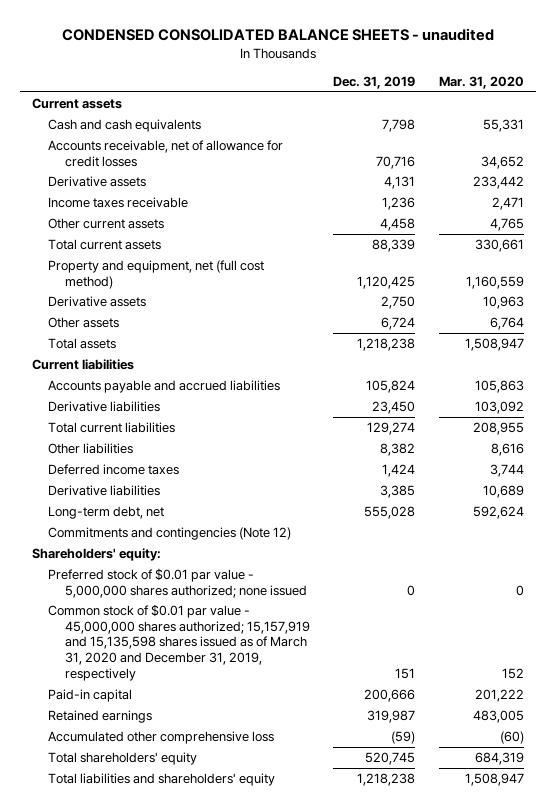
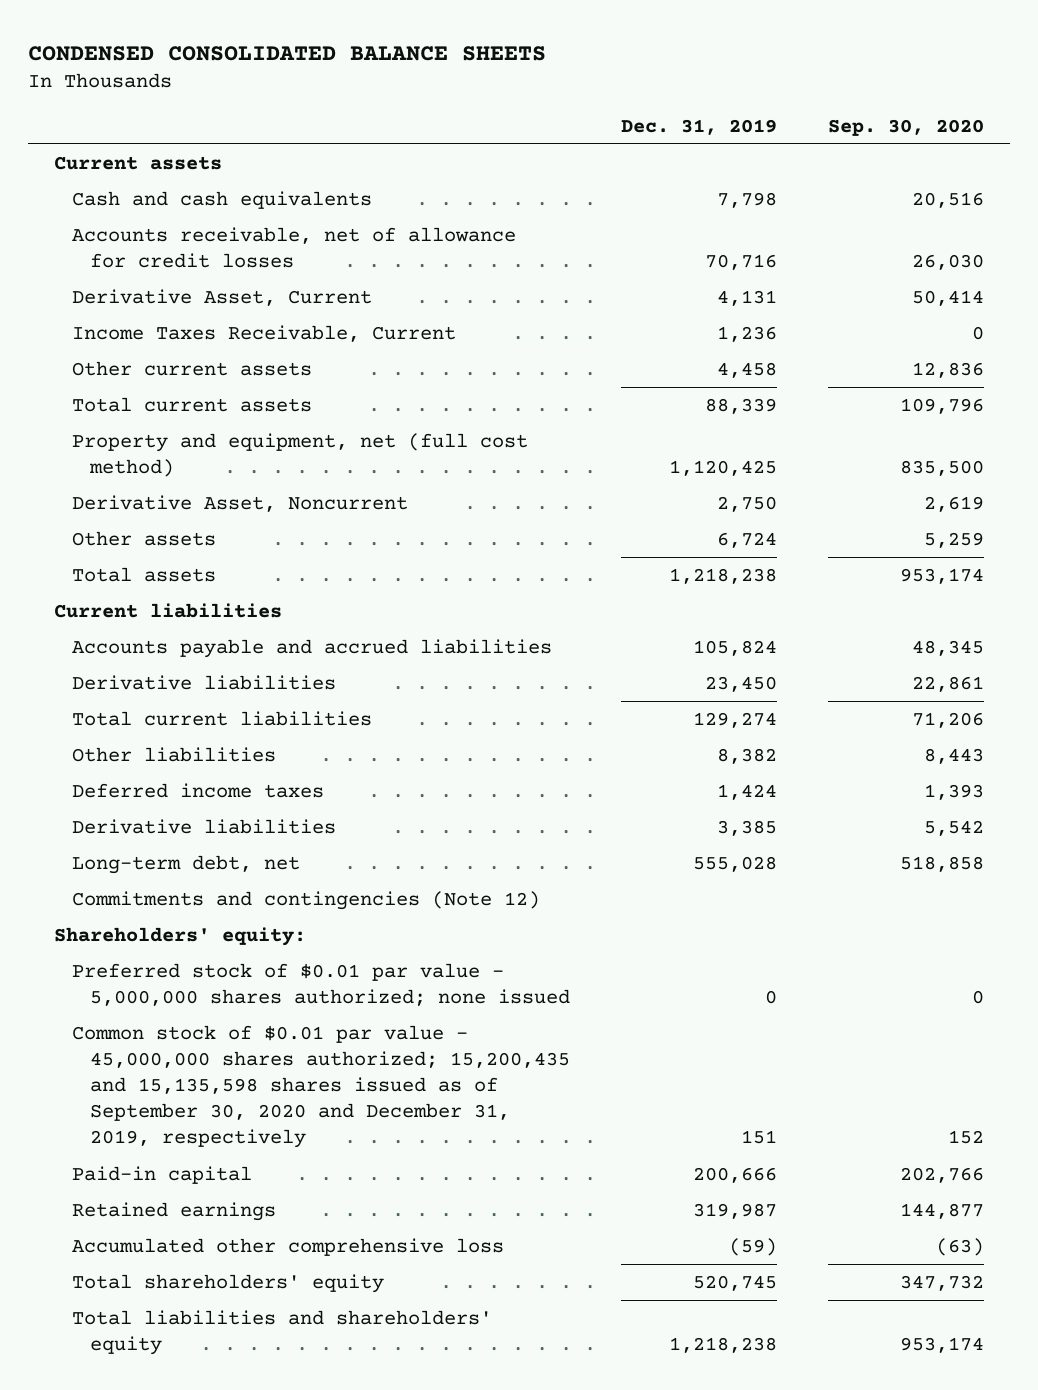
- CONDENSED CONSOLIDATED BALANCE SHEETS - unaudited
+ CONDENSED CONSOLIDATED BALANCE SHEETS
- | Dec. 31, 2019 | Mar. 31, 2020
+ | Dec. 31, 2019 | Sep. 30, 2020
- Derivative assets | 4,131 | 233,442
- Income taxes receivable | 1,236 | 2,471
+ Derivative Asset, Current | 4,131 | 50,414
+ Income Taxes Receivable, Current | 1,236 | 0
- Derivative assets | 2,750 | 10,963
+ Derivative Asset, Noncurrent | 2,750 | 2,619
- Common stock of $0.01 par value - 45,000,000 shares authorized; 15,157,919 and 15,135,598 shares issued as of March 31, 2020 and December 31, 2019, respectively | 151 | 152
+ Common stock of $0.01 par value - 45,000,000 shares authorized; 15,200,435 and 15,135,598 shares issued as of September 30, 2020 and December 31, 2019, respectively | 151 | 152

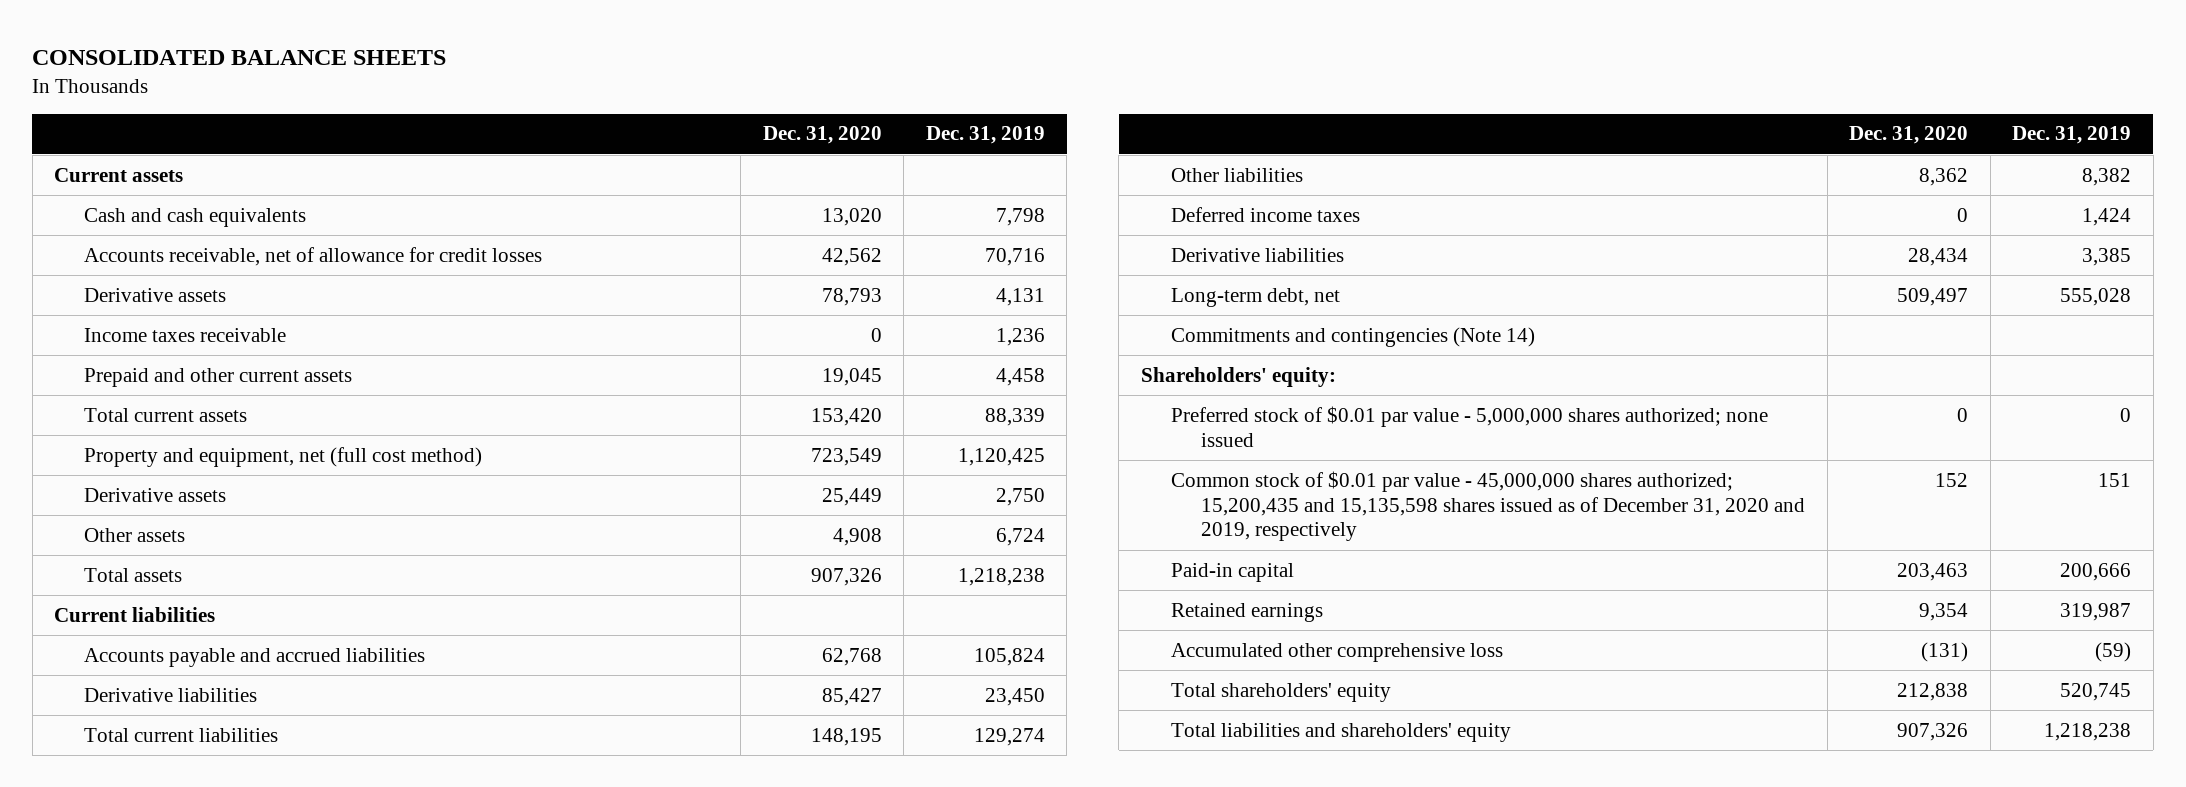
- CONDENSED CONSOLIDATED BALANCE SHEETS
+ CONSOLIDATED BALANCE SHEETS
- | Dec. 31, 2019 | Sep. 30, 2020
+ | Dec. 31, 2020 | Dec. 31, 2019
- Derivative Asset, Current | 4,131 | 50,414
- Income Taxes Receivable, Current | 1,236 | 0
- Other current assets | 4,458 | 12,836
+ Derivative assets | 78,793 | 4,131
+ Income taxes receivable | 0 | 1,236
+ Prepaid and other current assets | 19,045 | 4,458
- Derivative Asset, Noncurrent | 2,750 | 2,619
+ Derivative assets | 25,449 | 2,750
- Commitments and contingencies (Note 12)
+ Commitments and contingencies (Note 14)
- Common stock of $0.01 par value - 45,000,000 shares authorized; 15,200,435 and 15,135,598 shares issued as of September 30, 2020 and December 31, 2019, respectively | 151 | 152
+ Common stock of $0.01 par value - 45,000,000 shares authorized; 15,200,435 and 15,135,598 shares issued as of December 31, 2020 and 2019, respectively | 152 | 151

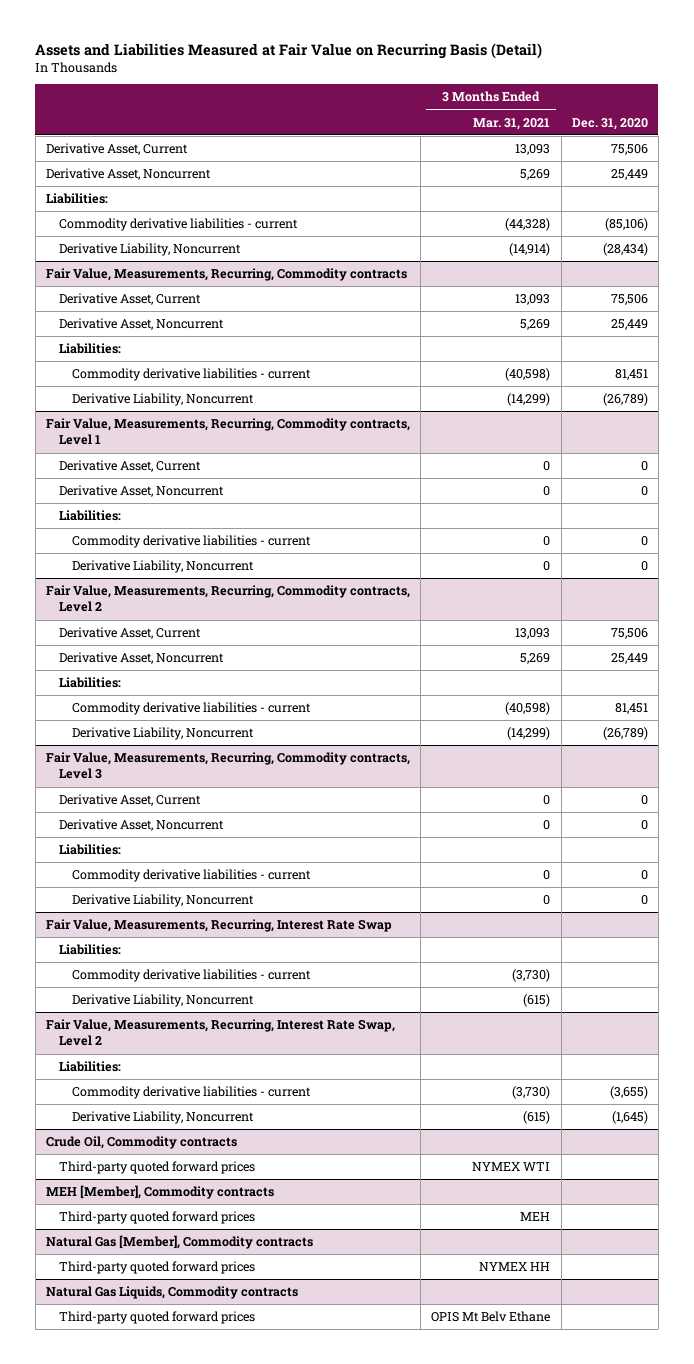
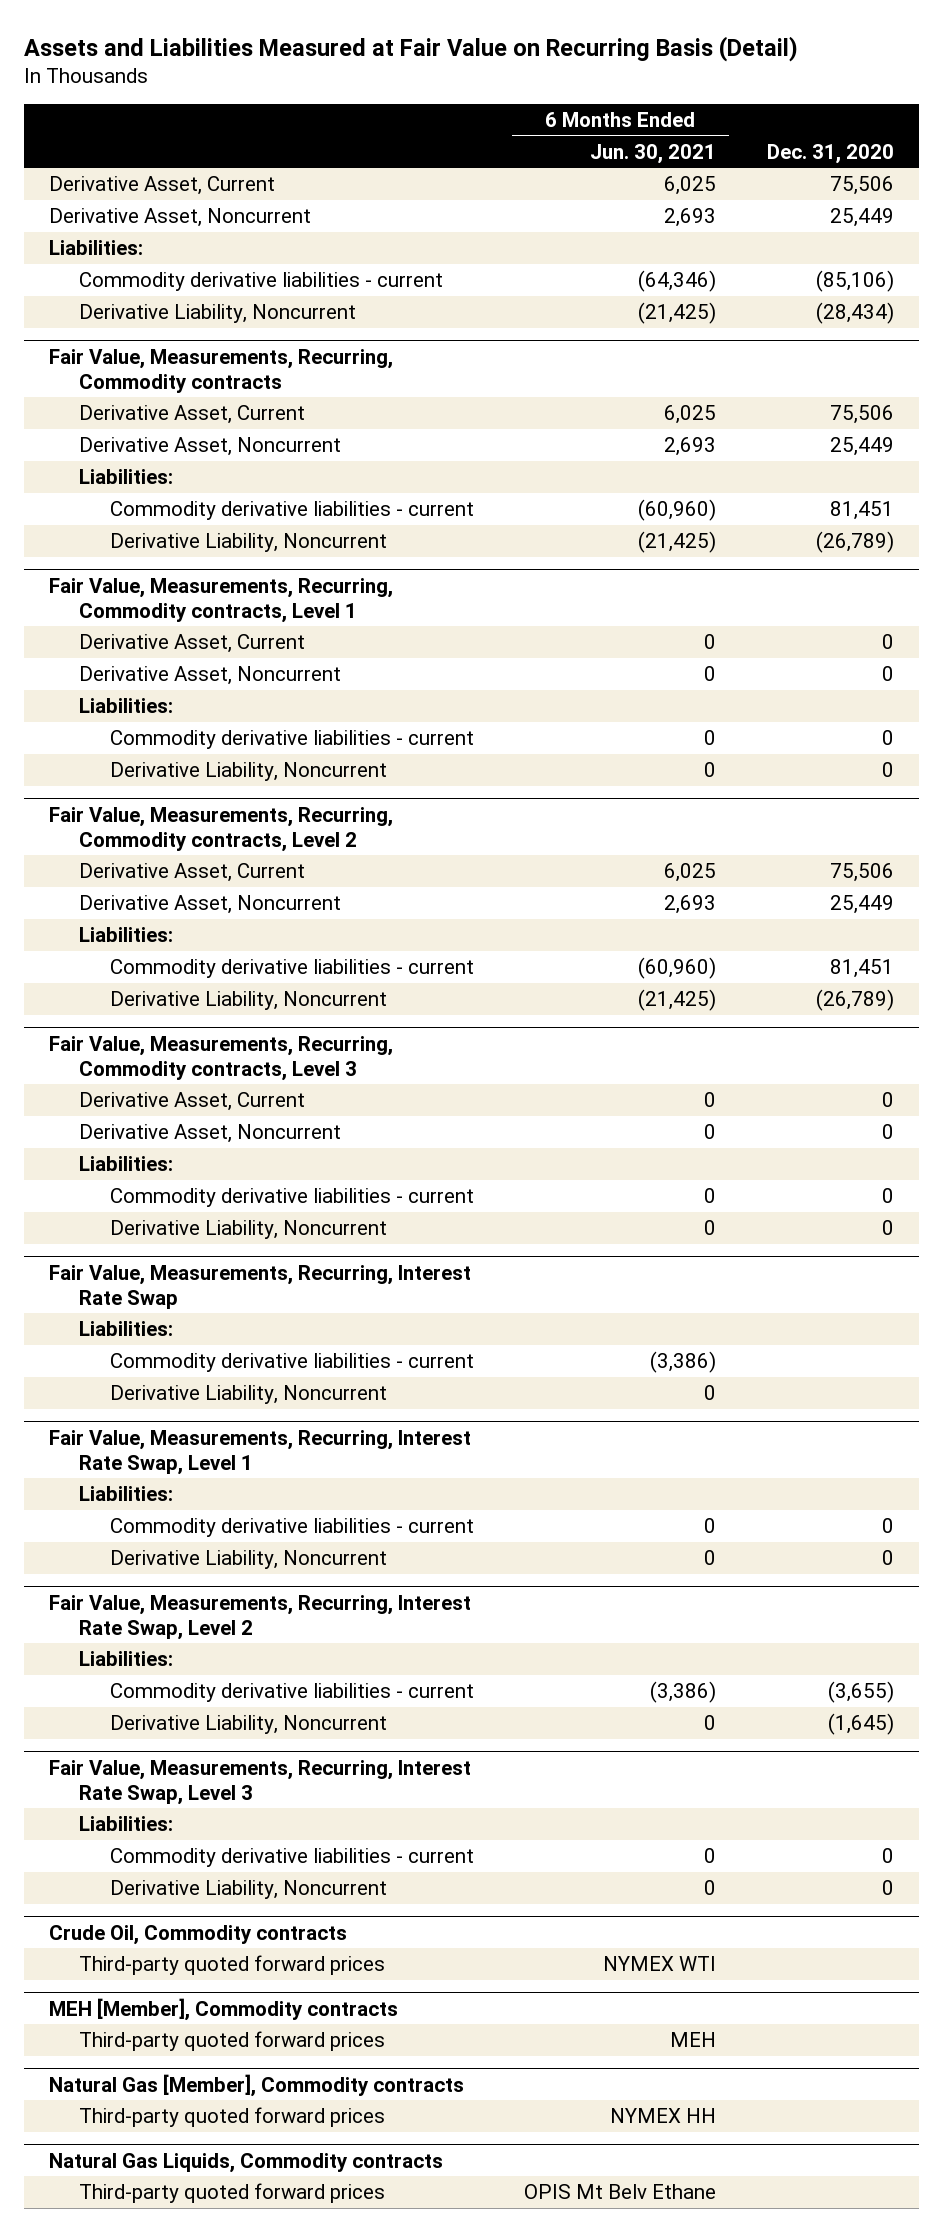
- | 3 Months Ended Mar. 31, 2021 | Dec. 31, 2020
+ | 6 Months Ended Jun. 30, 2021 | Dec. 31, 2020
+ Fair Value, Measurements, Recurring, Interest Rate Swap, Level 1
+ Liabilities:
+ Commodity derivative liabilities - current | 0 | 0
+ Derivative Liability, Noncurrent | 0 | 0
+ Fair Value, Measurements, Recurring, Interest Rate Swap, Level 3
+ Liabilities:
+ Commodity derivative liabilities - current | 0 | 0
+ Derivative Liability, Noncurrent | 0 | 0

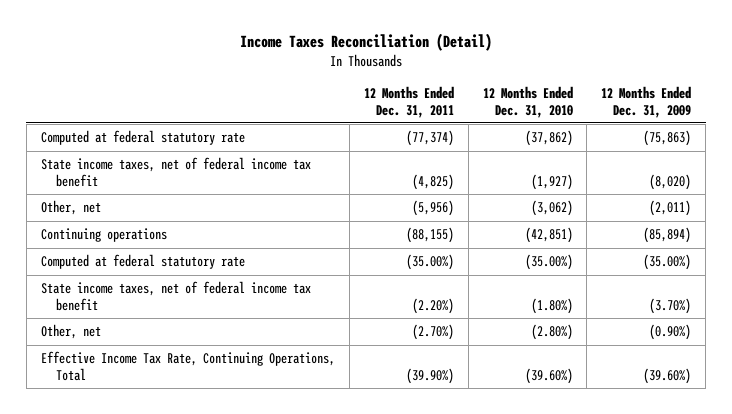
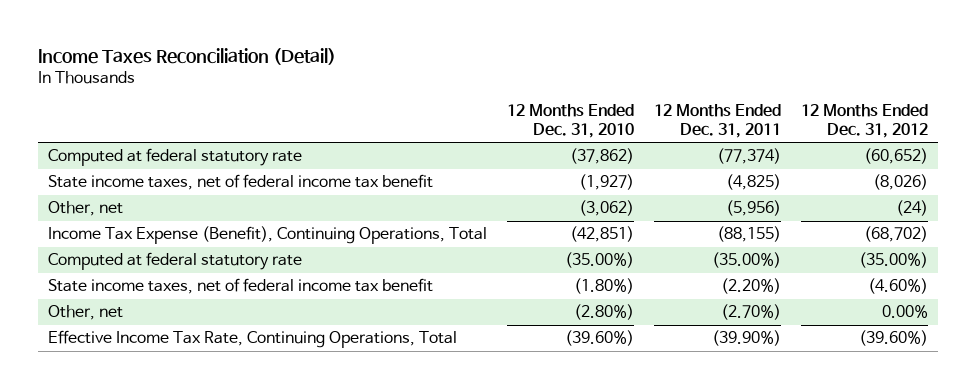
- | 12 Months Ended Dec. 31, 2011 | 12 Months Ended Dec. 31, 2010 | 12 Months Ended Dec. 31, 2009
+ | 12 Months Ended Dec. 31, 2010 | 12 Months Ended Dec. 31, 2011 | 12 Months Ended Dec. 31, 2012
- Continuing operations | (88,155) | (42,851) | (85,894)
+ Income Tax Expense (Benefit), Continuing Operations, Total | (42,851) | (88,155) | (68,702)

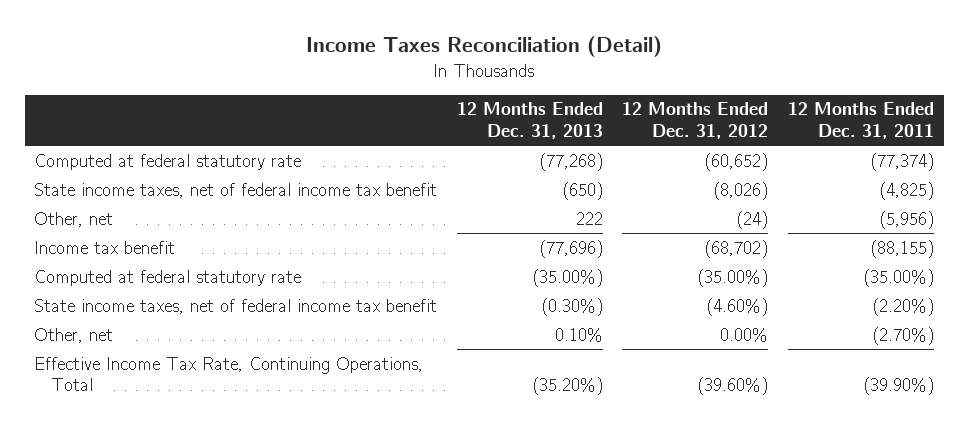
- | 12 Months Ended Dec. 31, 2010 | 12 Months Ended Dec. 31, 2011 | 12 Months Ended Dec. 31, 2012
+ | 12 Months Ended Dec. 31, 2013 | 12 Months Ended Dec. 31, 2012 | 12 Months Ended Dec. 31, 2011
- Income Tax Expense (Benefit), Continuing Operations, Total | (42,851) | (88,155) | (68,702)
+ Income tax benefit | (77,696) | (68,702) | (88,155)

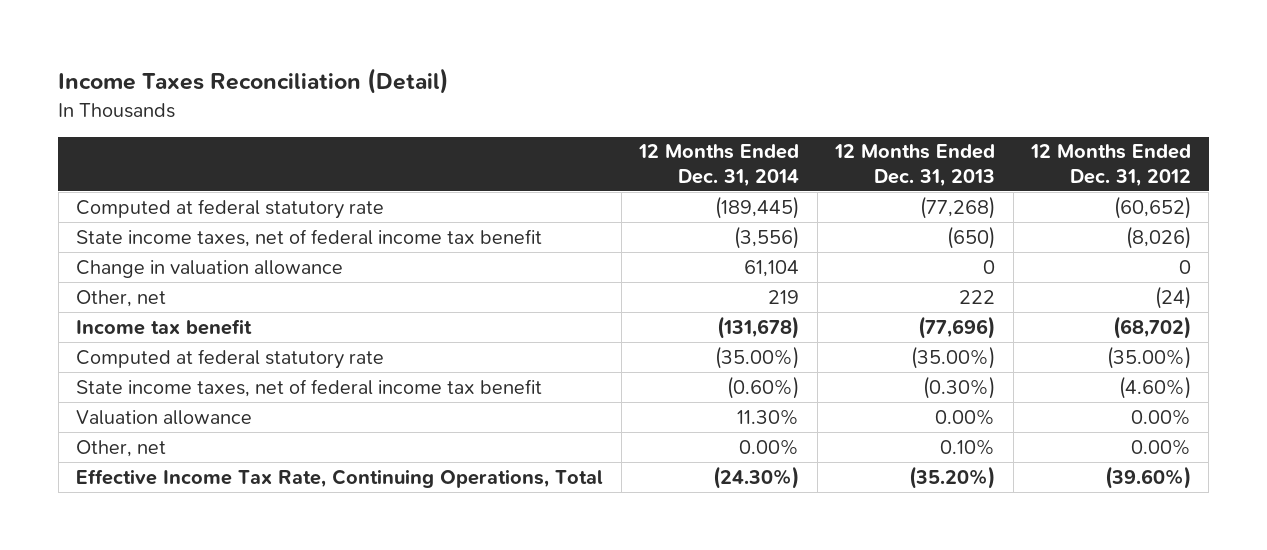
- | 12 Months Ended Dec. 31, 2013 | 12 Months Ended Dec. 31, 2012 | 12 Months Ended Dec. 31, 2011
+ | 12 Months Ended Dec. 31, 2014 | 12 Months Ended Dec. 31, 2013 | 12 Months Ended Dec. 31, 2012
+ Change in valuation allowance | 61,104 | 0 | 0
+ Valuation allowance | 11.30% | 0.00% | 0.00%

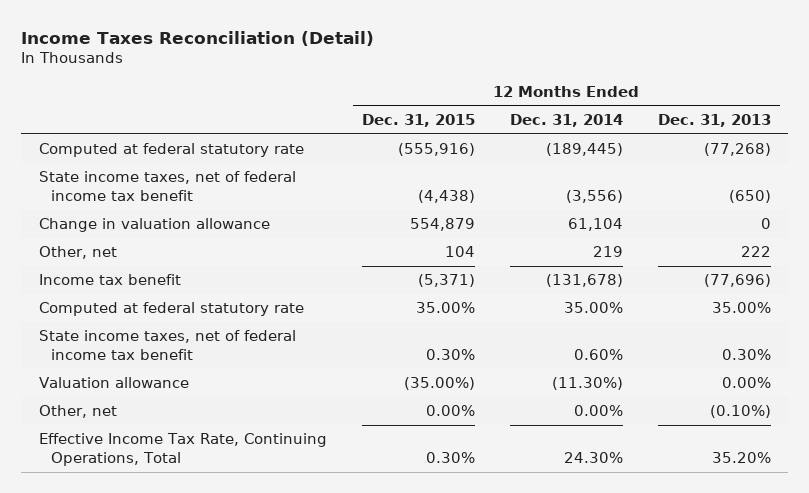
- | 12 Months Ended Dec. 31, 2014 | 12 Months Ended Dec. 31, 2013 | 12 Months Ended Dec. 31, 2012
+ | 12 Months Ended Dec. 31, 2015 | 12 Months Ended Dec. 31, 2014 | 12 Months Ended Dec. 31, 2013
- Computed at federal statutory rate | (35.00%) | (35.00%) | (35.00%)
- State income taxes, net of federal income tax benefit | (0.60%) | (0.30%) | (4.60%)
- Valuation allowance | 11.30% | 0.00% | 0.00%
- Other, net | 0.00% | 0.10% | 0.00%
- Effective Income Tax Rate, Continuing Operations, Total | (24.30%) | (35.20%) | (39.60%)
+ Computed at federal statutory rate | 35.00% | 35.00% | 35.00%
+ State income taxes, net of federal income tax benefit | 0.30% | 0.60% | 0.30%
+ Valuation allowance | (35.00%) | (11.30%) | 0.00%
+ Other, net | 0.00% | 0.00% | (0.10%)
+ Effective Income Tax Rate, Continuing Operations, Total | 0.30% | 24.30% | 35.20%

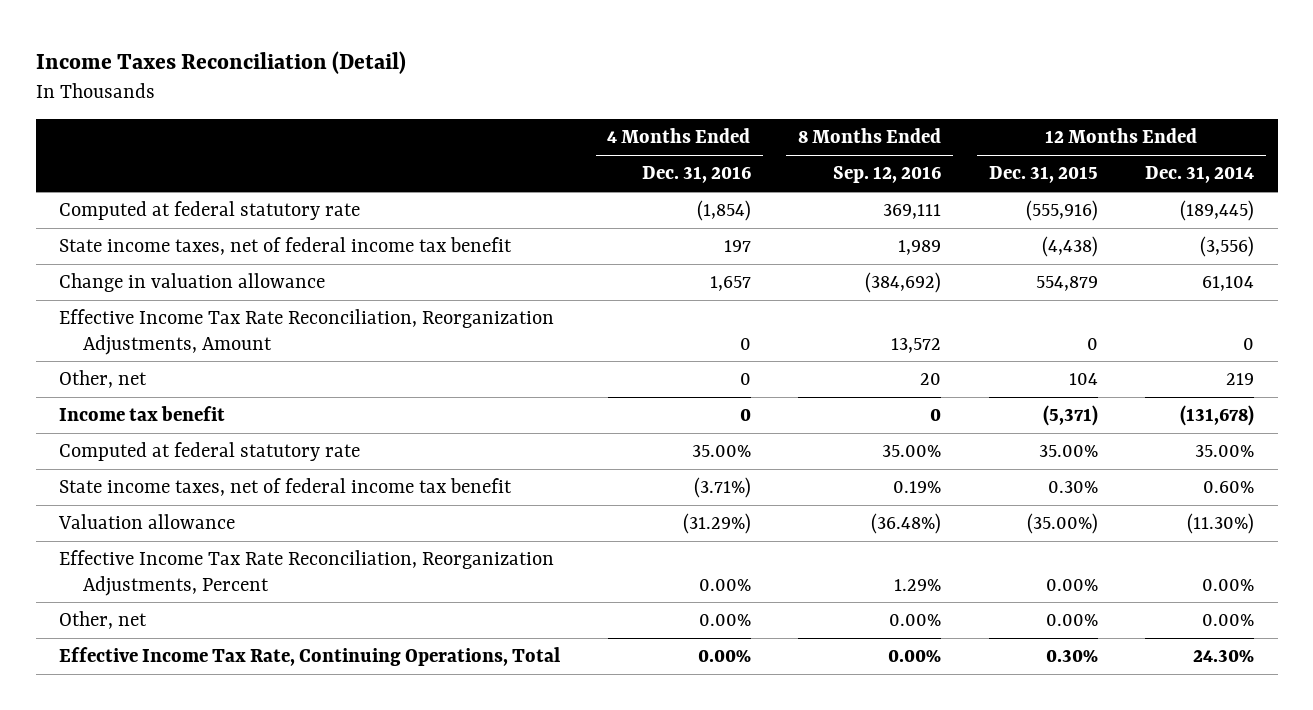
- | 12 Months Ended Dec. 31, 2015 | 12 Months Ended Dec. 31, 2014 | 12 Months Ended Dec. 31, 2013
+ | 4 Months Ended Dec. 31, 2016 | 8 Months Ended Sep. 12, 2016 | 12 Months Ended Dec. 31, 2015 | 12 Months Ended Dec. 31, 2014
+ Effective Income Tax Rate Reconciliation, Reorganization Adjustments, Amount | 0 | 13,572 | 0 | 0
+ Effective Income Tax Rate Reconciliation, Reorganization Adjustments, Percent | 0.00% | 1.29% | 0.00% | 0.00%

